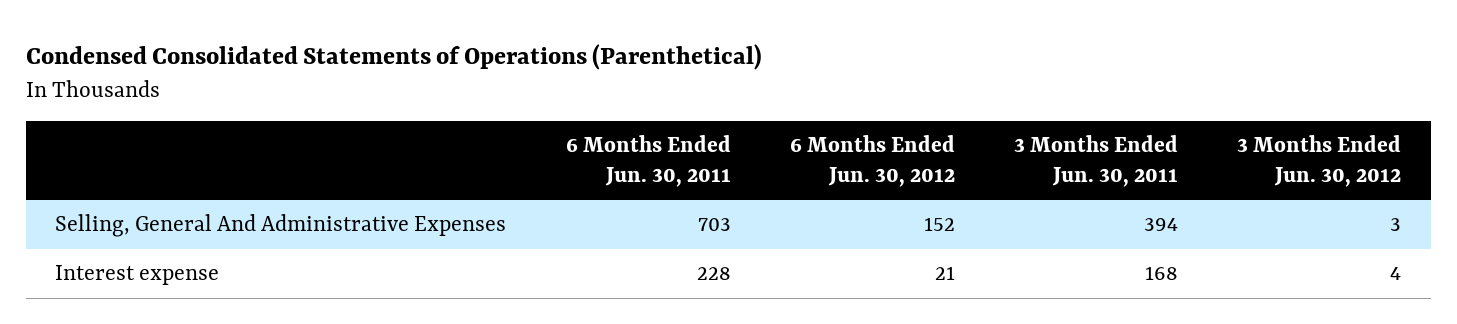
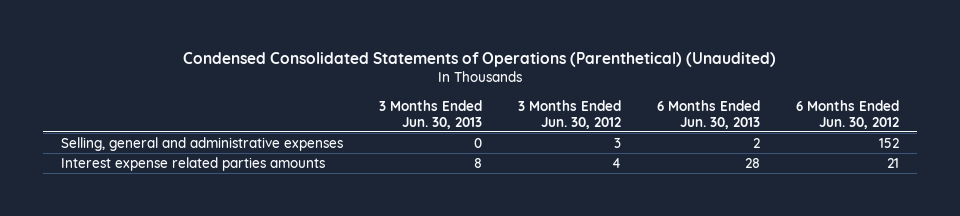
- Condensed Consolidated Statements of Operations (Parenthetical)
+ Condensed Consolidated Statements of Operations (Parenthetical) (Unaudited)
- | 6 Months Ended Jun. 30, 2011 | 6 Months Ended Jun. 30, 2012 | 3 Months Ended Jun. 30, 2011 | 3 Months Ended Jun. 30, 2012
+ | 3 Months Ended Jun. 30, 2013 | 3 Months Ended Jun. 30, 2012 | 6 Months Ended Jun. 30, 2013 | 6 Months Ended Jun. 30, 2012
- Selling, General And Administrative Expenses | 703 | 152 | 394 | 3
- Interest expense | 228 | 21 | 168 | 4
+ Selling, general and administrative expenses | 0 | 3 | 2 | 152
+ Interest expense related parties amounts | 8 | 4 | 28 | 21

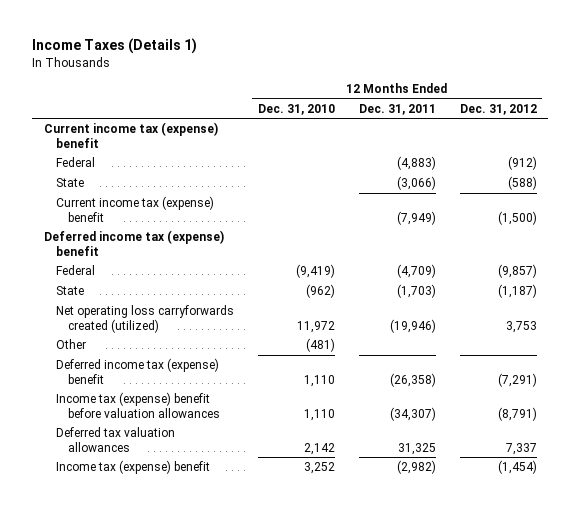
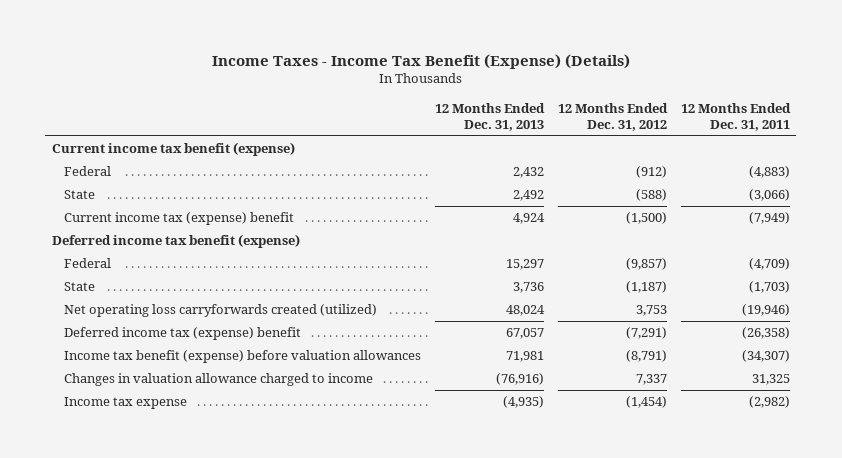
- Income Taxes (Details 1)
+ Income Taxes - Income Tax Benefit (Expense) (Details)
- | 12 Months Ended Dec. 31, 2010 | 12 Months Ended Dec. 31, 2011 | 12 Months Ended Dec. 31, 2012
+ | 12 Months Ended Dec. 31, 2013 | 12 Months Ended Dec. 31, 2012 | 12 Months Ended Dec. 31, 2011
- Current income tax (expense) benefit
+ Current income tax benefit (expense)
- Deferred income tax (expense) benefit
+ Deferred income tax benefit (expense)
- Other | (481) | |
- Income tax (expense) benefit before valuation allowances | 1,110 | (34,307) | (8,791)
- Deferred tax valuation allowances | 2,142 | 31,325 | 7,337
- Income tax (expense) benefit | 3,252 | (2,982) | (1,454)
+ Income tax benefit (expense) before valuation allowances | 71,981 | (8,791) | (34,307)
+ Changes in valuation allowance charged to income | (76,916) | 7,337 | 31,325
+ Income tax expense | (4,935) | (1,454) | (2,982)

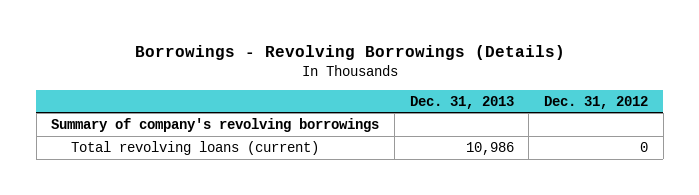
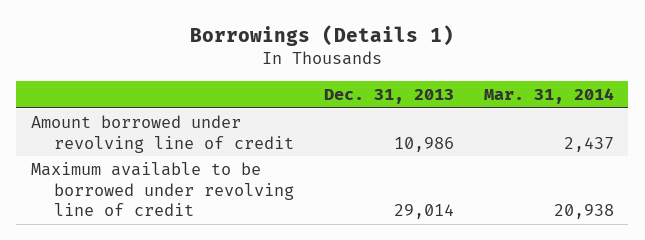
- Borrowings - Revolving Borrowings (Details)
+ Borrowings (Details 1)
- | Dec. 31, 2013 | Dec. 31, 2012
+ | Dec. 31, 2013 | Mar. 31, 2014
- Summary of company's revolving borrowings
- Total revolving loans (current) | 10,986 | 0
+ Amount borrowed under revolving line of credit | 10,986 | 2,437
+ Maximum available to be borrowed under revolving line of credit | 29,014 | 20,938

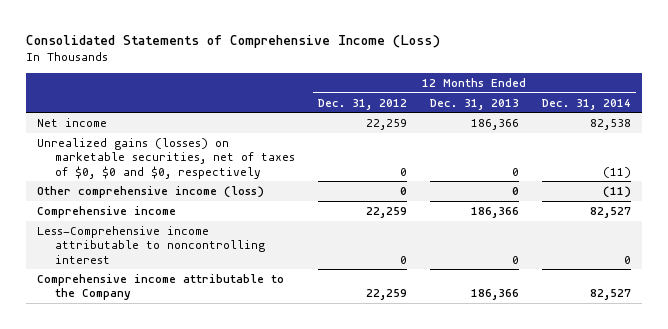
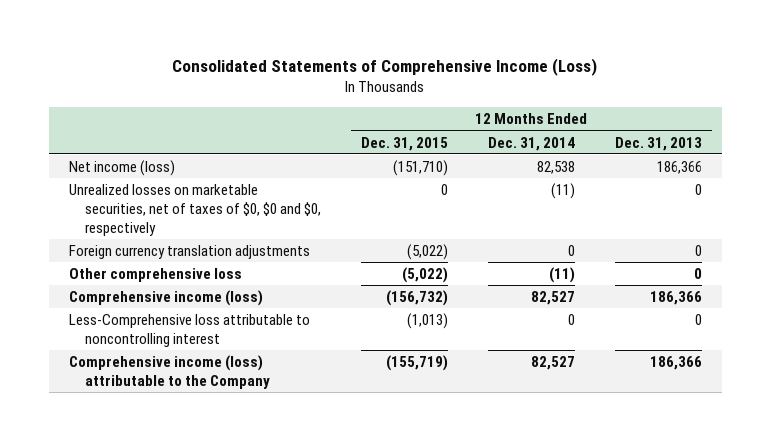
- | 12 Months Ended Dec. 31, 2012 | 12 Months Ended Dec. 31, 2013 | 12 Months Ended Dec. 31, 2014
+ | 12 Months Ended Dec. 31, 2015 | 12 Months Ended Dec. 31, 2014 | 12 Months Ended Dec. 31, 2013
- Net income | 22,259 | 186,366 | 82,538
- Unrealized gains (losses) on marketable securities, net of taxes of $0, $0 and $0, respectively | 0 | 0 | (11)
- Other comprehensive income (loss) | 0 | 0 | (11)
- Comprehensive income | 22,259 | 186,366 | 82,527
- Less-Comprehensive income attributable to noncontrolling interest | 0 | 0 | 0
- Comprehensive income attributable to the Company | 22,259 | 186,366 | 82,527
+ Net income (loss) | (151,710) | 82,538 | 186,366
+ Unrealized losses on marketable securities, net of taxes of $0, $0 and $0, respectively | 0 | (11) | 0
+ Foreign currency translation adjustments | (5,022) | 0 | 0
+ Other comprehensive loss | (5,022) | (11) | 0
+ Comprehensive income (loss) | (156,732) | 82,527 | 186,366
+ Less-Comprehensive loss attributable to noncontrolling interest | (1,013) | 0 | 0
+ Comprehensive income (loss) attributable to the Company | (155,719) | 82,527 | 186,366

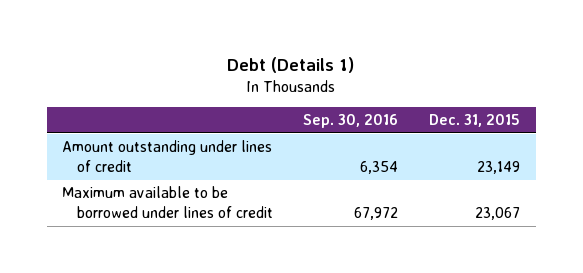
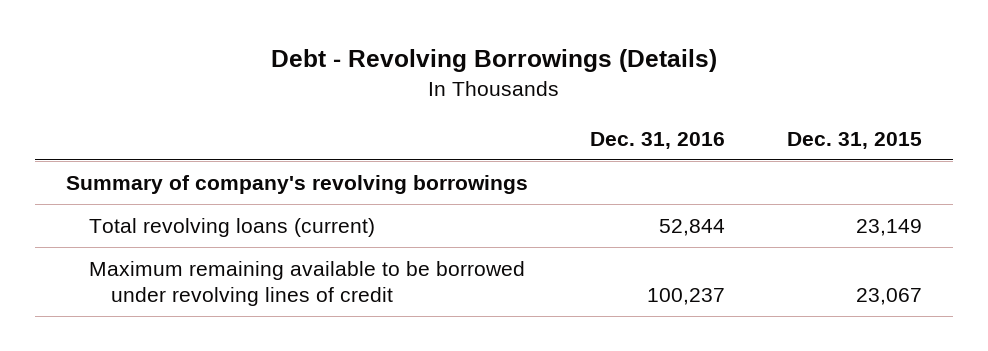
- Debt (Details 1)
+ Debt - Revolving Borrowings (Details)
- | Sep. 30, 2016 | Dec. 31, 2015
+ | Dec. 31, 2016 | Dec. 31, 2015
- Amount outstanding under lines of credit | 6,354 | 23,149
- Maximum available to be borrowed under lines of credit | 67,972 | 23,067
+ Summary of company's revolving borrowings
+ Total revolving loans (current) | 52,844 | 23,149
+ Maximum remaining available to be borrowed under revolving lines of credit | 100,237 | 23,067

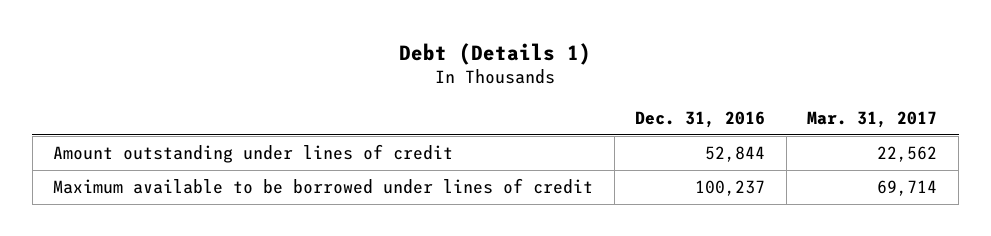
- Debt - Revolving Borrowings (Details)
+ Debt (Details 1)
- | Dec. 31, 2016 | Dec. 31, 2015
+ | Dec. 31, 2016 | Mar. 31, 2017
- Summary of company's revolving borrowings
- Total revolving loans (current) | 52,844 | 23,149
- Maximum remaining available to be borrowed under revolving lines of credit | 100,237 | 23,067
+ Amount outstanding under lines of credit | 52,844 | 22,562
+ Maximum available to be borrowed under lines of credit | 100,237 | 69,714

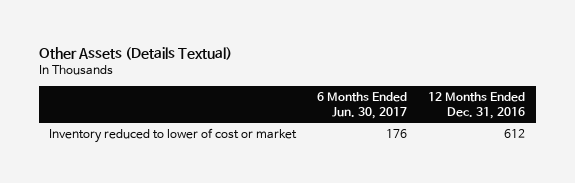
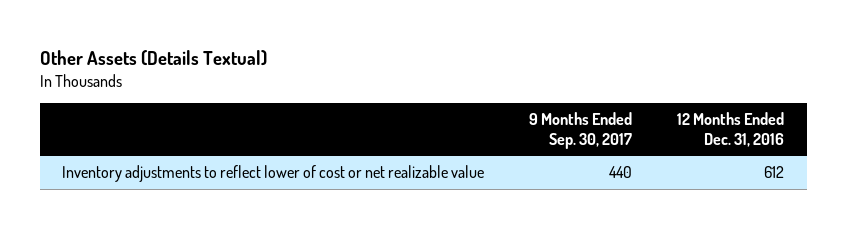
- | 6 Months Ended Jun. 30, 2017 | 12 Months Ended Dec. 31, 2016
+ | 9 Months Ended Sep. 30, 2017 | 12 Months Ended Dec. 31, 2016
- Inventory reduced to lower of cost or market | 176 | 612
+ Inventory adjustments to reflect lower of cost or net realizable value | 440 | 612

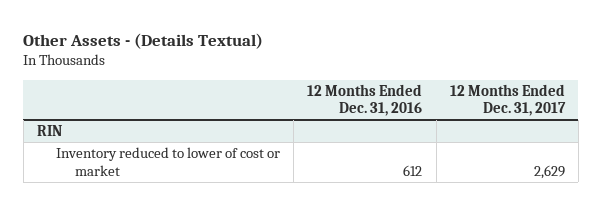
- Other Assets (Details Textual)
+ Other Assets - (Details Textual)
- | 9 Months Ended Sep. 30, 2017 | 12 Months Ended Dec. 31, 2016
+ | 12 Months Ended Dec. 31, 2016 | 12 Months Ended Dec. 31, 2017
- Inventory adjustments to reflect lower of cost or net realizable value | 440 | 612
+ RIN
+ Inventory reduced to lower of cost or market | 612 | 2,629

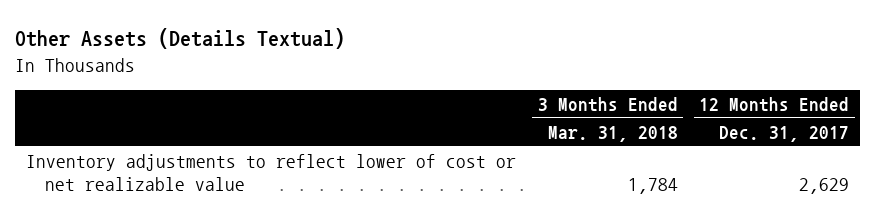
- Other Assets - (Details Textual)
+ Other Assets (Details Textual)
- | 12 Months Ended Dec. 31, 2016 | 12 Months Ended Dec. 31, 2017
+ | 3 Months Ended Mar. 31, 2018 | 12 Months Ended Dec. 31, 2017
- RIN
- Inventory reduced to lower of cost or market | 612 | 2,629
+ Inventory adjustments to reflect lower of cost or net realizable value | 1,784 | 2,629

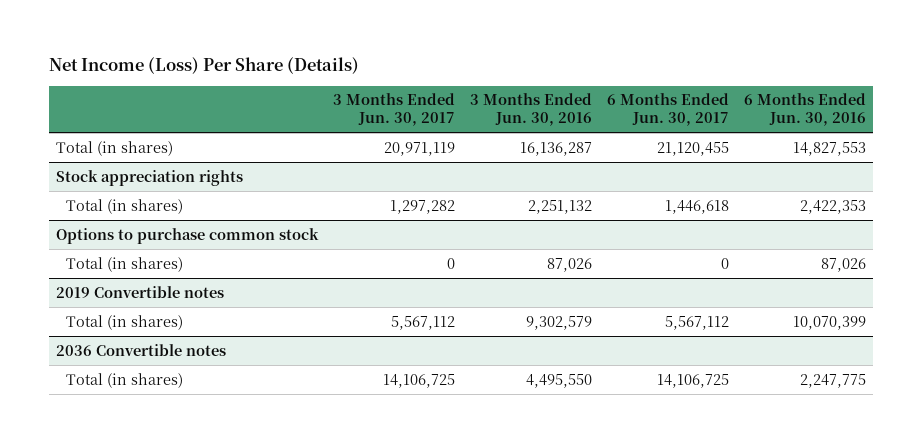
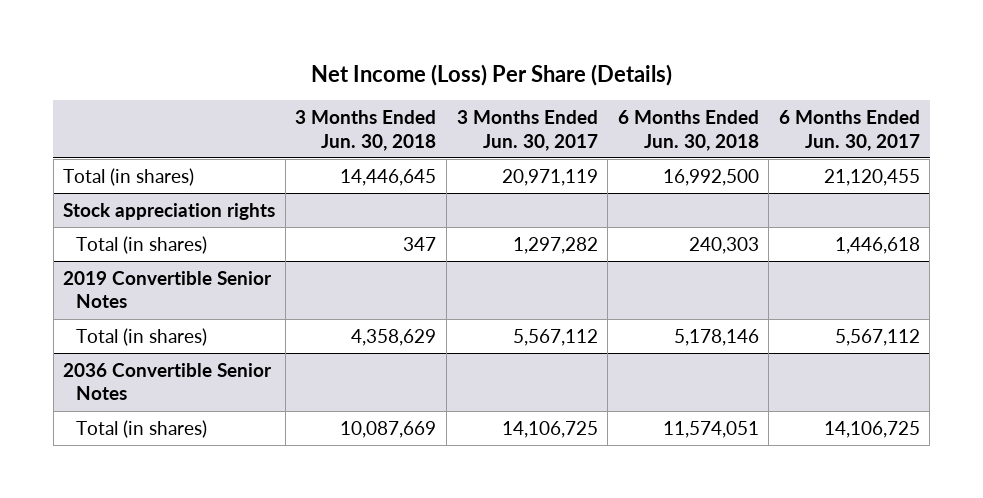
- | 3 Months Ended Jun. 30, 2017 | 3 Months Ended Jun. 30, 2016 | 6 Months Ended Jun. 30, 2017 | 6 Months Ended Jun. 30, 2016
+ | 3 Months Ended Jun. 30, 2018 | 3 Months Ended Jun. 30, 2017 | 6 Months Ended Jun. 30, 2018 | 6 Months Ended Jun. 30, 2017
- Options to purchase common stock
- Total (in shares) | 0 | 87,026 | 0 | 87,026
- 2019 Convertible notes
+ 2019 Convertible Senior Notes
- 2036 Convertible notes
+ 2036 Convertible Senior Notes

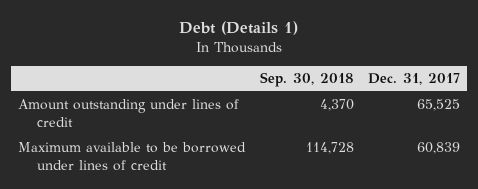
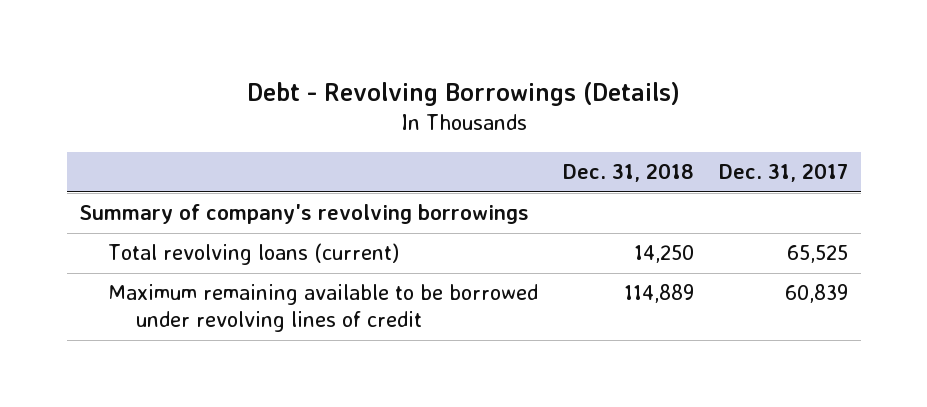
- Debt (Details 1)
+ Debt - Revolving Borrowings (Details)
- | Sep. 30, 2018 | Dec. 31, 2017
+ | Dec. 31, 2018 | Dec. 31, 2017
- Amount outstanding under lines of credit | 4,370 | 65,525
- Maximum available to be borrowed under lines of credit | 114,728 | 60,839
+ Summary of company's revolving borrowings
+ Total revolving loans (current) | 14,250 | 65,525
+ Maximum remaining available to be borrowed under revolving lines of credit | 114,889 | 60,839

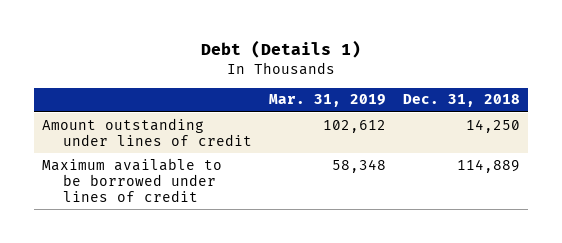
- Debt - Revolving Borrowings (Details)
+ Debt (Details 1)
- | Dec. 31, 2018 | Dec. 31, 2017
+ | Mar. 31, 2019 | Dec. 31, 2018
- Summary of company's revolving borrowings
- Total revolving loans (current) | 14,250 | 65,525
- Maximum remaining available to be borrowed under revolving lines of credit | 114,889 | 60,839
+ Amount outstanding under lines of credit | 102,612 | 14,250
+ Maximum available to be borrowed under lines of credit | 58,348 | 114,889

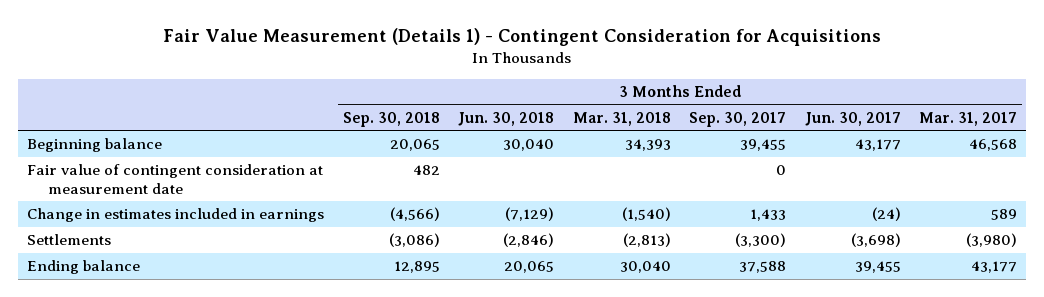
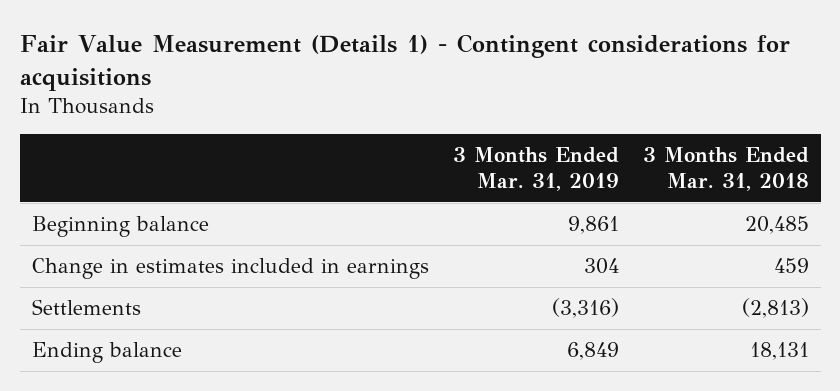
- Fair Value Measurement (Details 1) - Contingent Consideration for Acquisitions
+ Fair Value Measurement (Details 1) - Contingent considerations for acquisitions
- | 3 Months Ended Sep. 30, 2018 | 3 Months Ended Jun. 30, 2018 | 3 Months Ended Mar. 31, 2018 | 3 Months Ended Sep. 30, 2017 | 3 Months Ended Jun. 30, 2017 | 3 Months Ended Mar. 31, 2017
+ | 3 Months Ended Mar. 31, 2019 | 3 Months Ended Mar. 31, 2018
- Beginning balance | 20,065 | 30,040 | 34,393 | 39,455 | 43,177 | 46,568
- Fair value of contingent consideration at measurement date | 482 | | | 0 | |
- Change in estimates included in earnings | (4,566) | (7,129) | (1,540) | 1,433 | (24) | 589
+ Beginning balance | 9,861 | 20,485
+ Change in estimates included in earnings | 304 | 459
- Ending balance | 12,895 | 20,065 | 30,040 | 37,588 | 39,455 | 43,177
+ Ending balance | 6,849 | 18,131

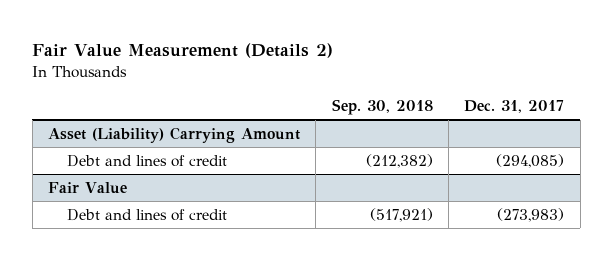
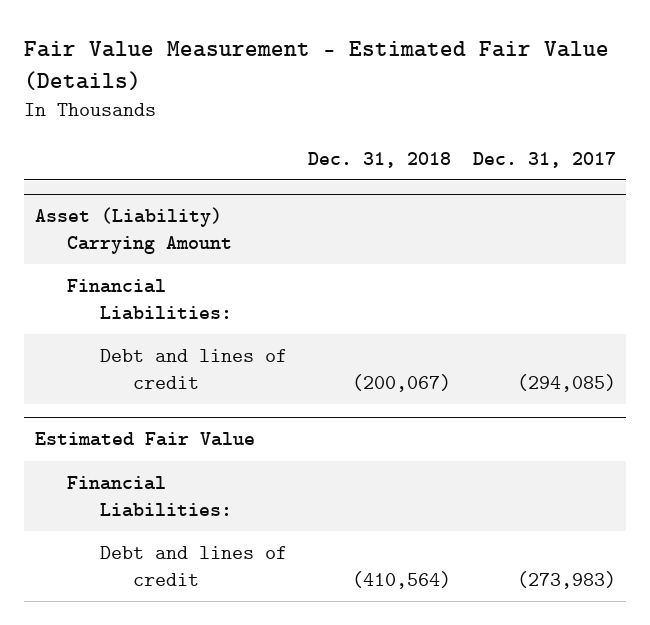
- Fair Value Measurement (Details 2)
+ Fair Value Measurement - Estimated Fair Value (Details)
- | Sep. 30, 2018 | Dec. 31, 2017
+ | Dec. 31, 2018 | Dec. 31, 2017
@ Asset (Liability) Carrying Amount
+ Financial Liabilities:
- Fair Value
+ Estimated Fair Value
+ Financial Liabilities:

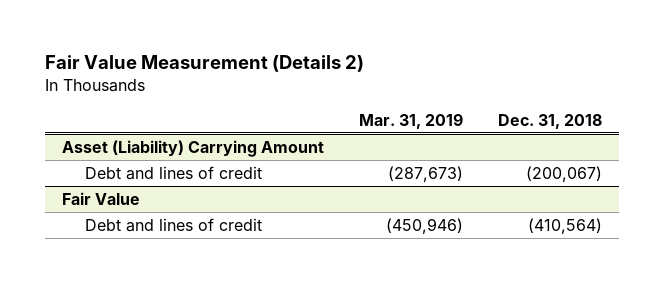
- Fair Value Measurement - Estimated Fair Value (Details)
+ Fair Value Measurement (Details 2)
- | Dec. 31, 2018 | Dec. 31, 2017
+ | Mar. 31, 2019 | Dec. 31, 2018
@ Asset (Liability) Carrying Amount
- Financial Liabilities:
- Estimated Fair Value
- Financial Liabilities:
+ Fair Value

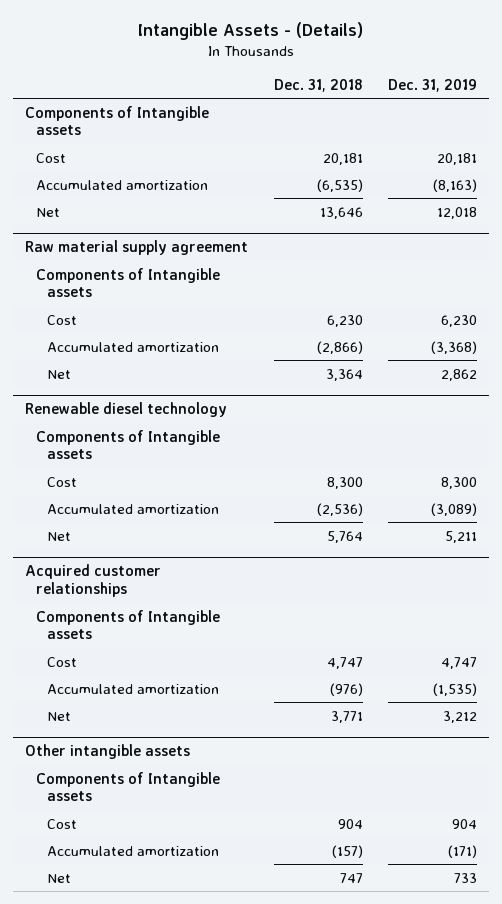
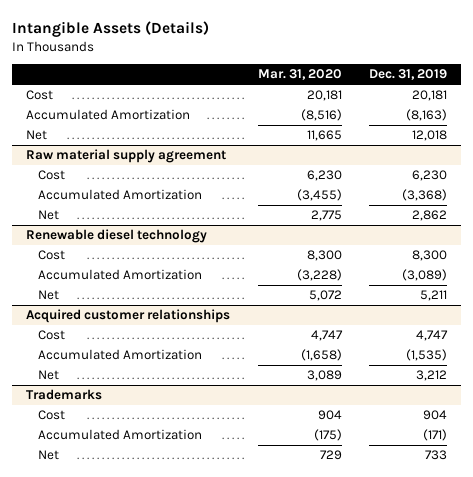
- Intangible Assets - (Details)
+ Intangible Assets (Details)
- | Dec. 31, 2018 | Dec. 31, 2019
+ | Mar. 31, 2020 | Dec. 31, 2019
- Components of Intangible assets
- Accumulated amortization | (6,535) | (8,163)
+ Accumulated Amortization | (8,516) | (8,163)
@ Raw material supply agreement
- Components of Intangible assets
- Accumulated amortization | (2,866) | (3,368)
+ Accumulated Amortization | (3,455) | (3,368)
@ Renewable diesel technology
- Components of Intangible assets
- Accumulated amortization | (2,536) | (3,089)
+ Accumulated Amortization | (3,228) | (3,089)
@ Acquired customer relationships
- Components of Intangible assets
- Accumulated amortization | (976) | (1,535)
+ Accumulated Amortization | (1,658) | (1,535)
- Other intangible assets
- Components of Intangible assets
+ Trademarks
- Accumulated amortization | (157) | (171)
+ Accumulated Amortization | (175) | (171)

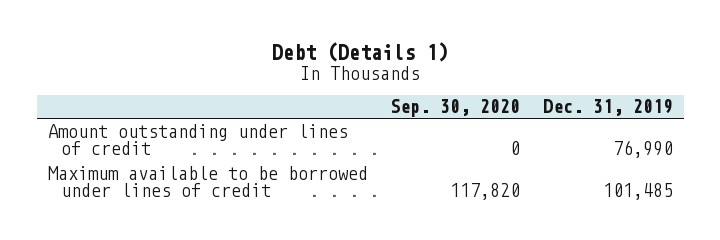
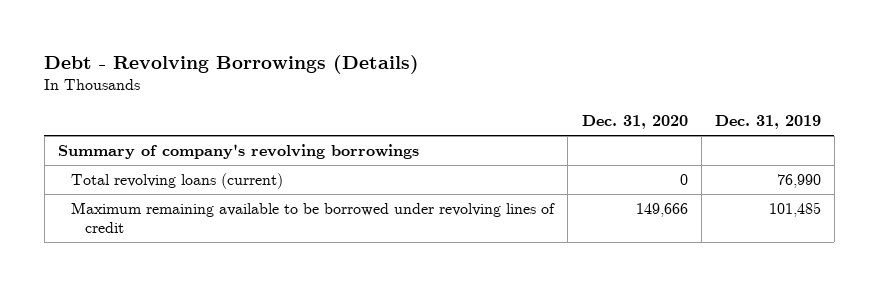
- Debt (Details 1)
+ Debt - Revolving Borrowings (Details)
- | Sep. 30, 2020 | Dec. 31, 2019
+ | Dec. 31, 2020 | Dec. 31, 2019
- Amount outstanding under lines of credit | 0 | 76,990
- Maximum available to be borrowed under lines of credit | 117,820 | 101,485
+ Summary of company's revolving borrowings
+ Total revolving loans (current) | 0 | 76,990
+ Maximum remaining available to be borrowed under revolving lines of credit | 149,666 | 101,485

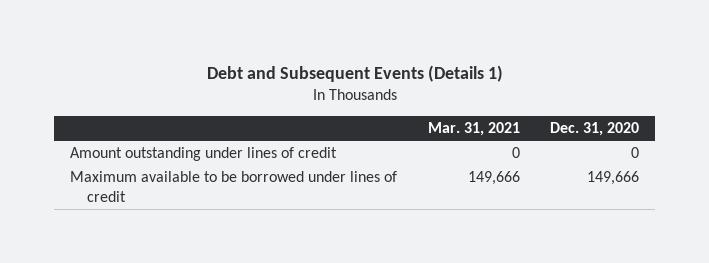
- Debt - Revolving Borrowings (Details)
+ Debt and Subsequent Events (Details 1)
- | Dec. 31, 2020 | Dec. 31, 2019
+ | Mar. 31, 2021 | Dec. 31, 2020
- Summary of company's revolving borrowings
- Total revolving loans (current) | 0 | 76,990
- Maximum remaining available to be borrowed under revolving lines of credit | 149,666 | 101,485
+ Amount outstanding under lines of credit | 0 | 0
+ Maximum available to be borrowed under lines of credit | 149,666 | 149,666

